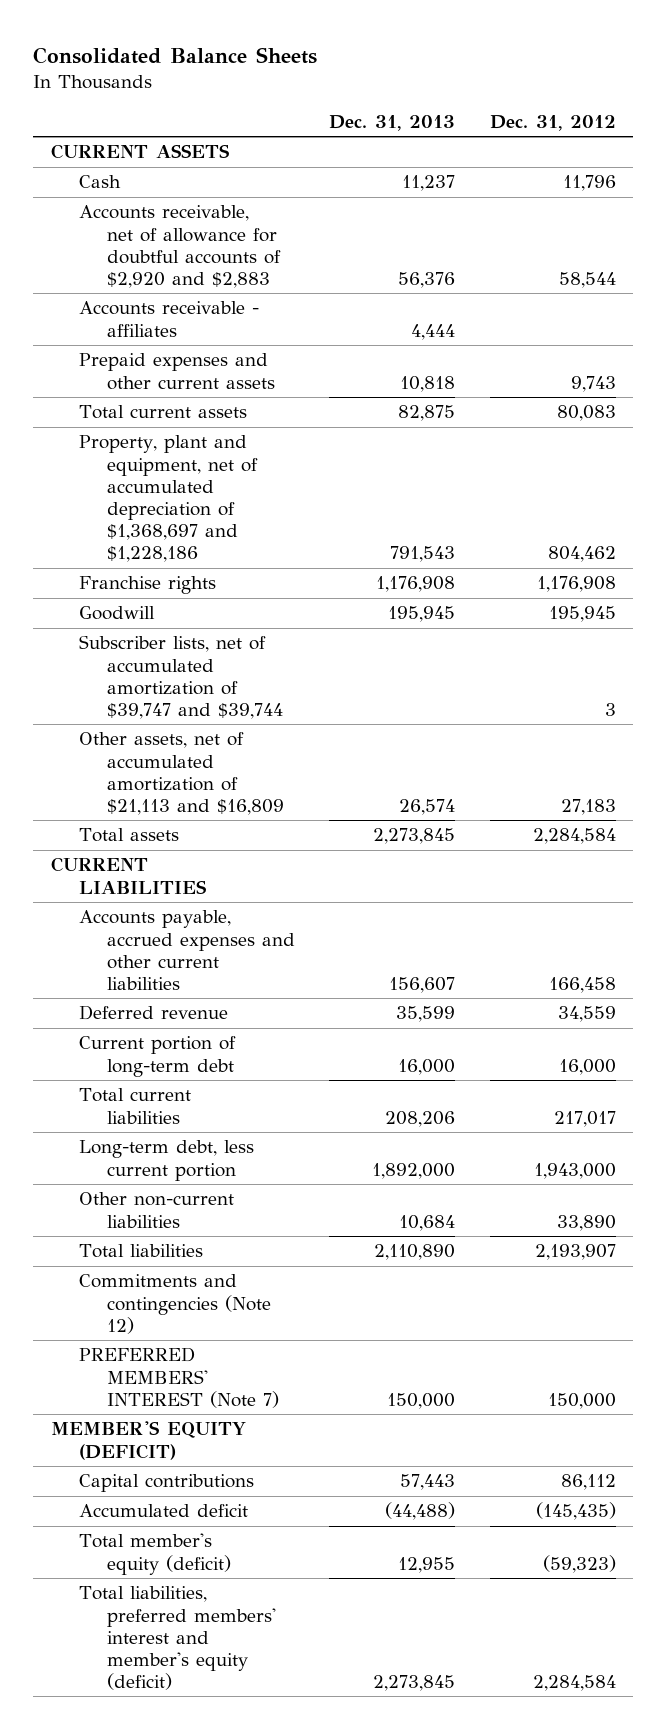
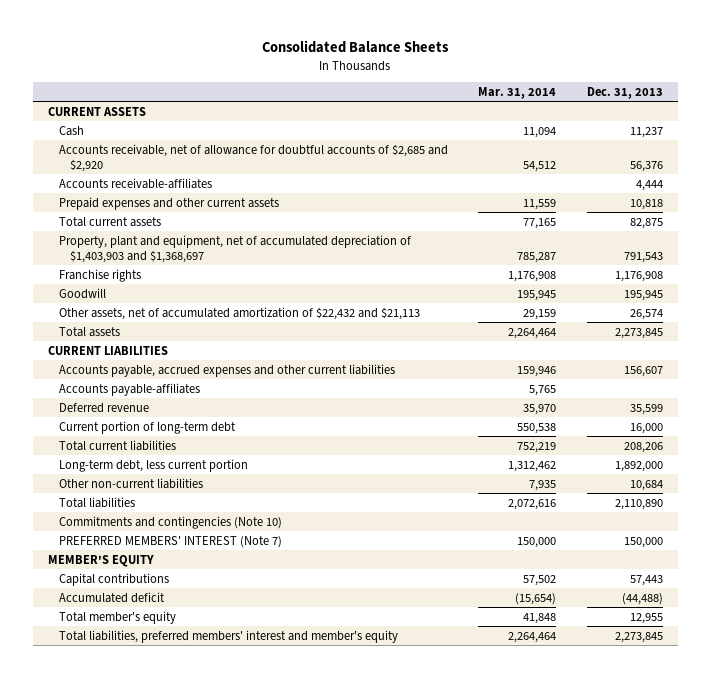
- | Dec. 31, 2013 | Dec. 31, 2012
+ | Mar. 31, 2014 | Dec. 31, 2013
- Accounts receivable, net of allowance for doubtful accounts of $2,920 and $2,883 | 56,376 | 58,544
- Accounts receivable - affiliates | 4,444 |
+ Accounts receivable, net of allowance for doubtful accounts of $2,685 and $2,920 | 54,512 | 56,376
+ Accounts receivable-affiliates | | 4,444
- Property, plant and equipment, net of accumulated depreciation of $1,368,697 and $1,228,186 | 791,543 | 804,462
+ Property, plant and equipment, net of accumulated depreciation of $1,403,903 and $1,368,697 | 785,287 | 791,543
- Subscriber lists, net of accumulated amortization of $39,747 and $39,744 | | 3
- Other assets, net of accumulated amortization of $21,113 and $16,809 | 26,574 | 27,183
+ Other assets, net of accumulated amortization of $22,432 and $21,113 | 29,159 | 26,574
+ Accounts payable-affiliates | 5,765 |
- Commitments and contingencies (Note 12)
+ Commitments and contingencies (Note 10)
- MEMBER'S EQUITY (DEFICIT)
+ MEMBER'S EQUITY
- Total member's equity (deficit) | 12,955 | (59,323)
- Total liabilities, preferred members' interest and member's equity (deficit) | 2,273,845 | 2,284,584
+ Total member's equity | 41,848 | 12,955
+ Total liabilities, preferred members' interest and member's equity | 2,264,464 | 2,273,845

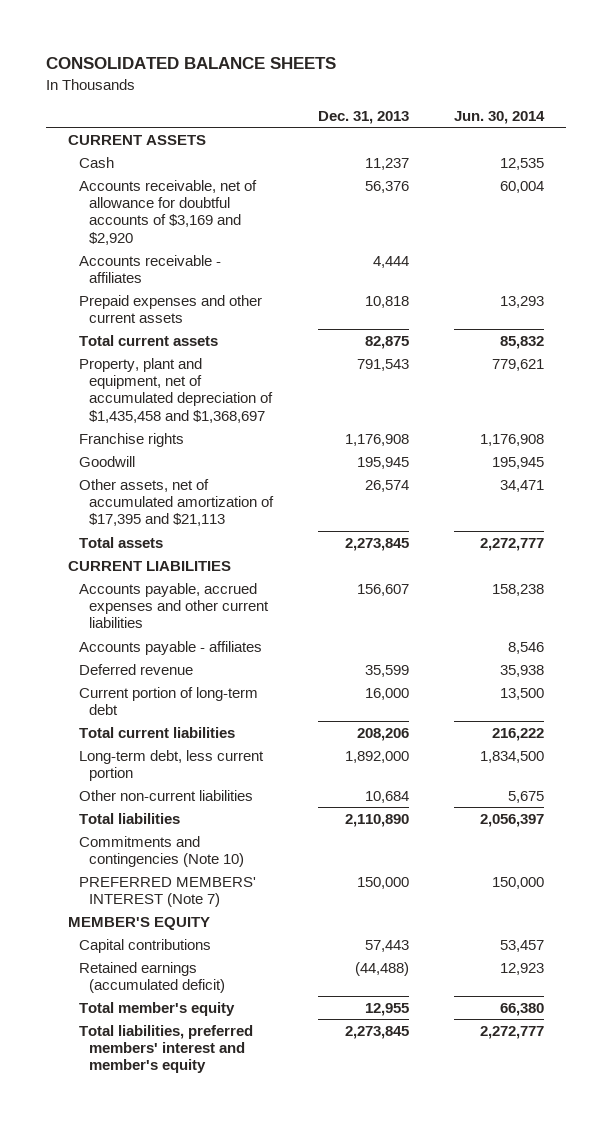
- Consolidated Balance Sheets
+ CONSOLIDATED BALANCE SHEETS
- | Mar. 31, 2014 | Dec. 31, 2013
+ | Dec. 31, 2013 | Jun. 30, 2014
- Accounts receivable, net of allowance for doubtful accounts of $2,685 and $2,920 | 54,512 | 56,376
- Accounts receivable-affiliates | | 4,444
+ Accounts receivable, net of allowance for doubtful accounts of $3,169 and $2,920 | 56,376 | 60,004
+ Accounts receivable - affiliates | 4,444 |
- Property, plant and equipment, net of accumulated depreciation of $1,403,903 and $1,368,697 | 785,287 | 791,543
+ Property, plant and equipment, net of accumulated depreciation of $1,435,458 and $1,368,697 | 791,543 | 779,621
- Other assets, net of accumulated amortization of $22,432 and $21,113 | 29,159 | 26,574
+ Other assets, net of accumulated amortization of $17,395 and $21,113 | 26,574 | 34,471
- Accounts payable-affiliates | 5,765 |
+ Accounts payable - affiliates | | 8,546
- Accumulated deficit | (15,654) | (44,488)
+ Retained earnings (accumulated deficit) | (44,488) | 12,923

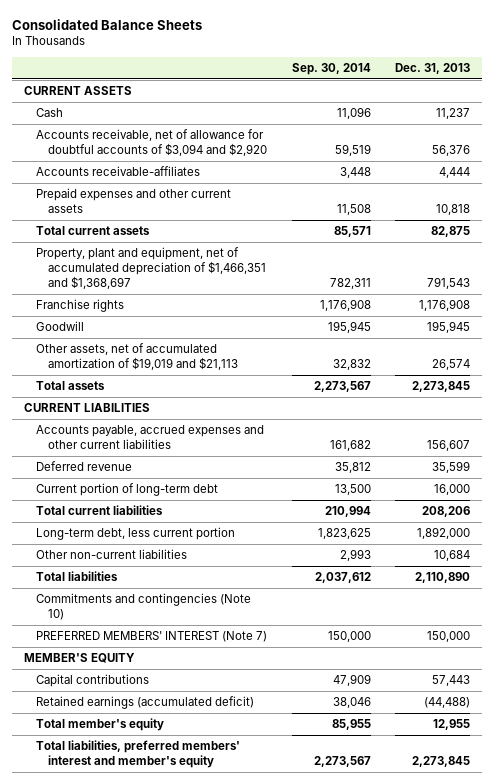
- CONSOLIDATED BALANCE SHEETS
+ Consolidated Balance Sheets
- | Dec. 31, 2013 | Jun. 30, 2014
+ | Sep. 30, 2014 | Dec. 31, 2013
- Accounts receivable, net of allowance for doubtful accounts of $3,169 and $2,920 | 56,376 | 60,004
- Accounts receivable - affiliates | 4,444 |
+ Accounts receivable, net of allowance for doubtful accounts of $3,094 and $2,920 | 59,519 | 56,376
+ Accounts receivable-affiliates | 3,448 | 4,444
- Property, plant and equipment, net of accumulated depreciation of $1,435,458 and $1,368,697 | 791,543 | 779,621
+ Property, plant and equipment, net of accumulated depreciation of $1,466,351 and $1,368,697 | 782,311 | 791,543
- Other assets, net of accumulated amortization of $17,395 and $21,113 | 26,574 | 34,471
+ Other assets, net of accumulated amortization of $19,019 and $21,113 | 32,832 | 26,574
- Accounts payable - affiliates | | 8,546

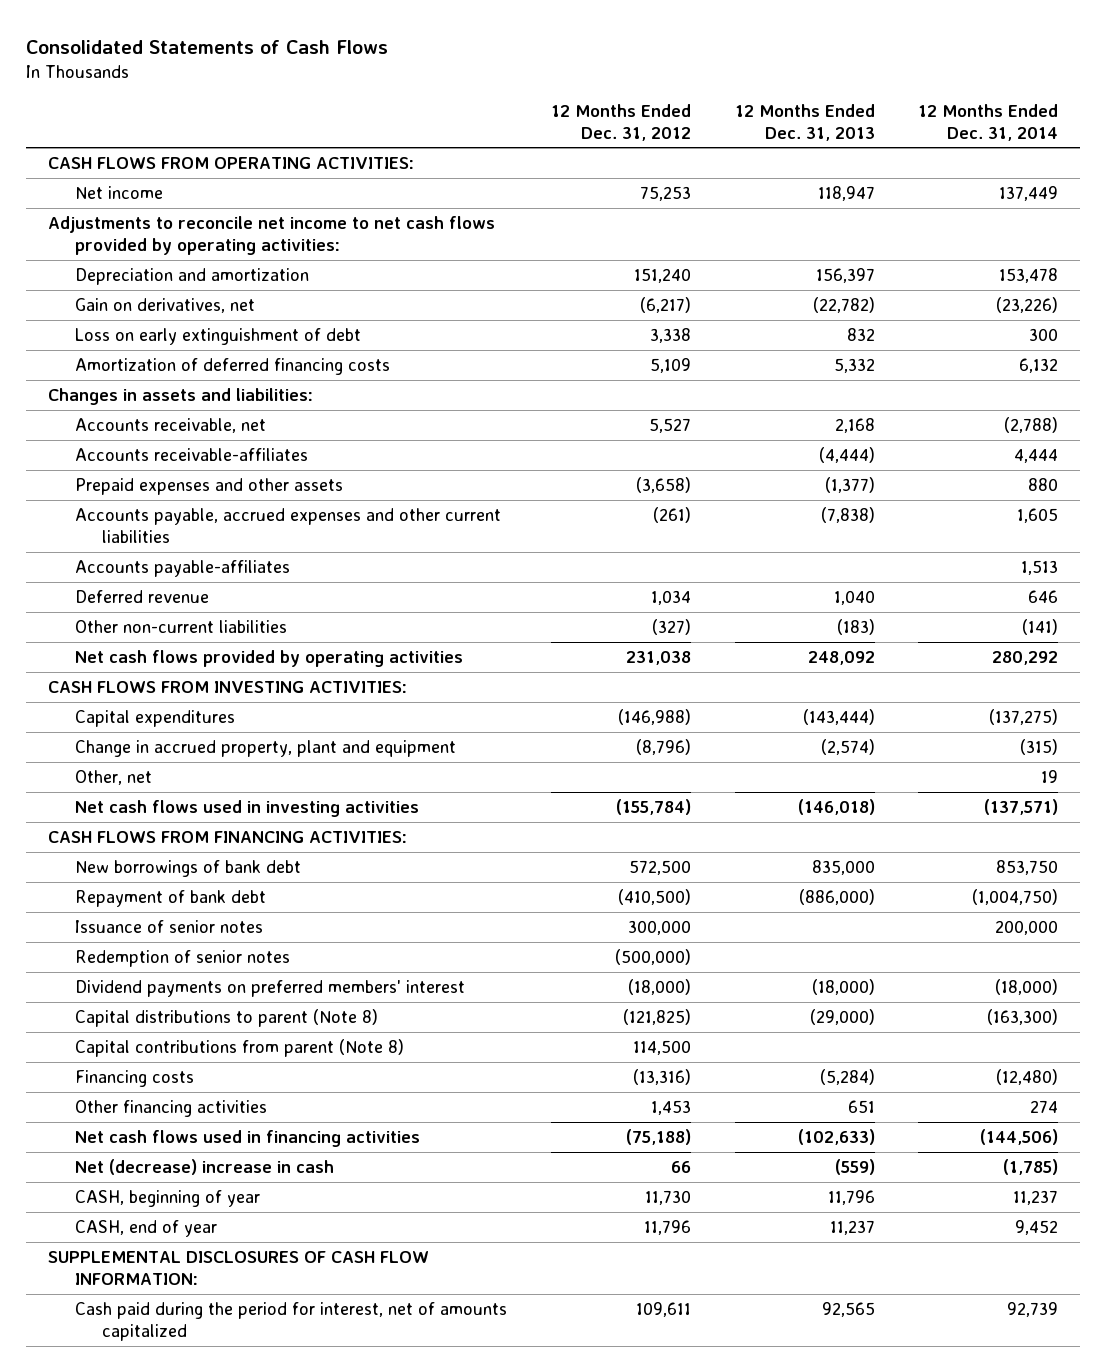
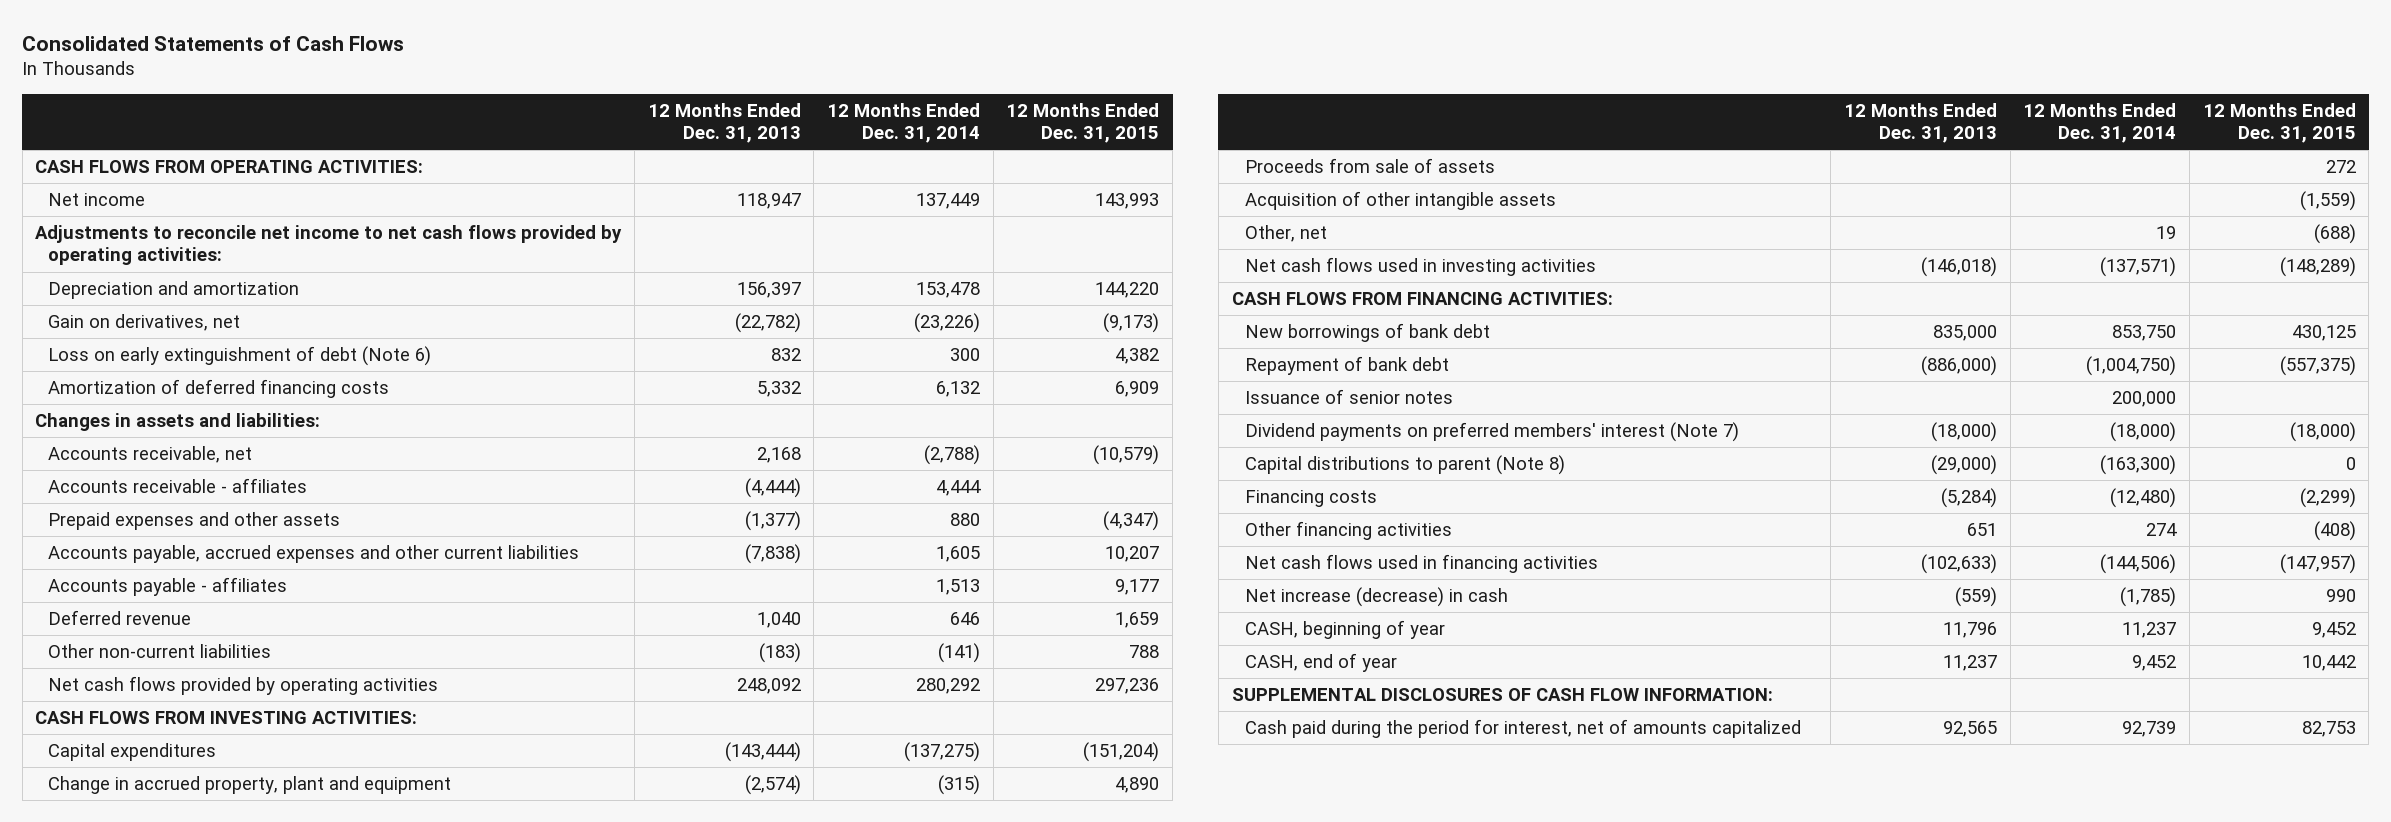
- | 12 Months Ended Dec. 31, 2012 | 12 Months Ended Dec. 31, 2013 | 12 Months Ended Dec. 31, 2014
+ | 12 Months Ended Dec. 31, 2013 | 12 Months Ended Dec. 31, 2014 | 12 Months Ended Dec. 31, 2015
- Loss on early extinguishment of debt | 3,338 | 832 | 300
+ Loss on early extinguishment of debt (Note 6) | 832 | 300 | 4,382
- Accounts receivable-affiliates | | (4,444) | 4,444
+ Accounts receivable - affiliates | (4,444) | 4,444 |
- Accounts payable-affiliates | | | 1,513
+ Accounts payable - affiliates | | 1,513 | 9,177
+ Proceeds from sale of assets | | | 272
+ Acquisition of other intangible assets | | | (1,559)
- Redemption of senior notes | (500,000) | |
- Dividend payments on preferred members' interest | (18,000) | (18,000) | (18,000)
+ Dividend payments on preferred members' interest (Note 7) | (18,000) | (18,000) | (18,000)
- Capital contributions from parent (Note 8) | 114,500 | |
- Net (decrease) increase in cash | 66 | (559) | (1,785)
+ Net increase (decrease) in cash | (559) | (1,785) | 990

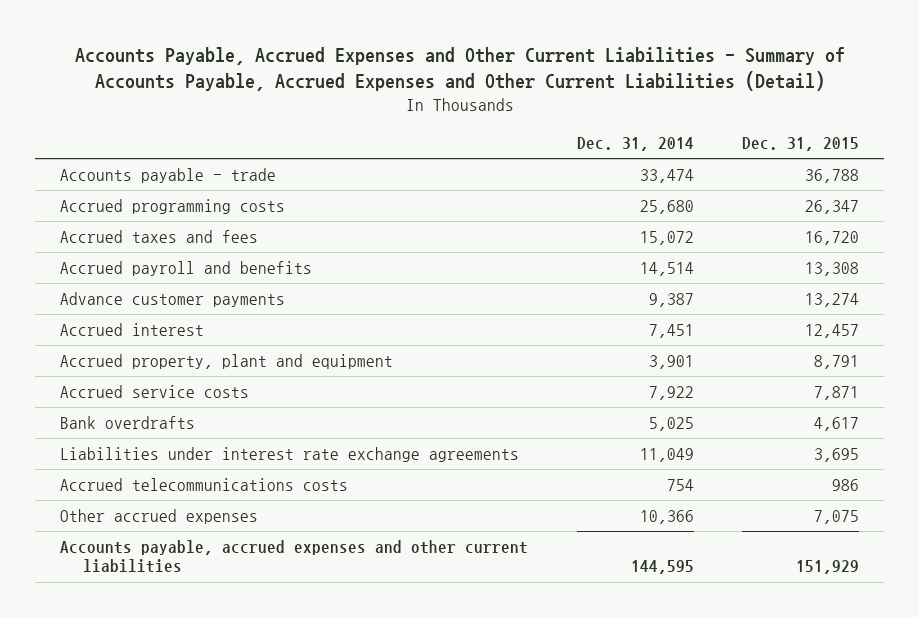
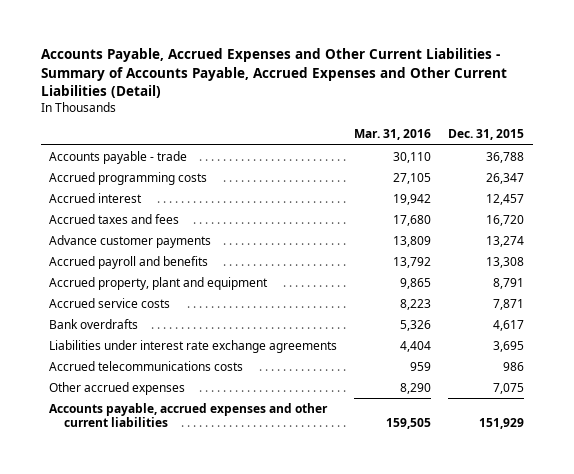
- | Dec. 31, 2014 | Dec. 31, 2015
+ | Mar. 31, 2016 | Dec. 31, 2015
moved up: Accrued interest | 19,942 | 12,457
moved down: Accrued payroll and benefits | 13,792 | 13,308

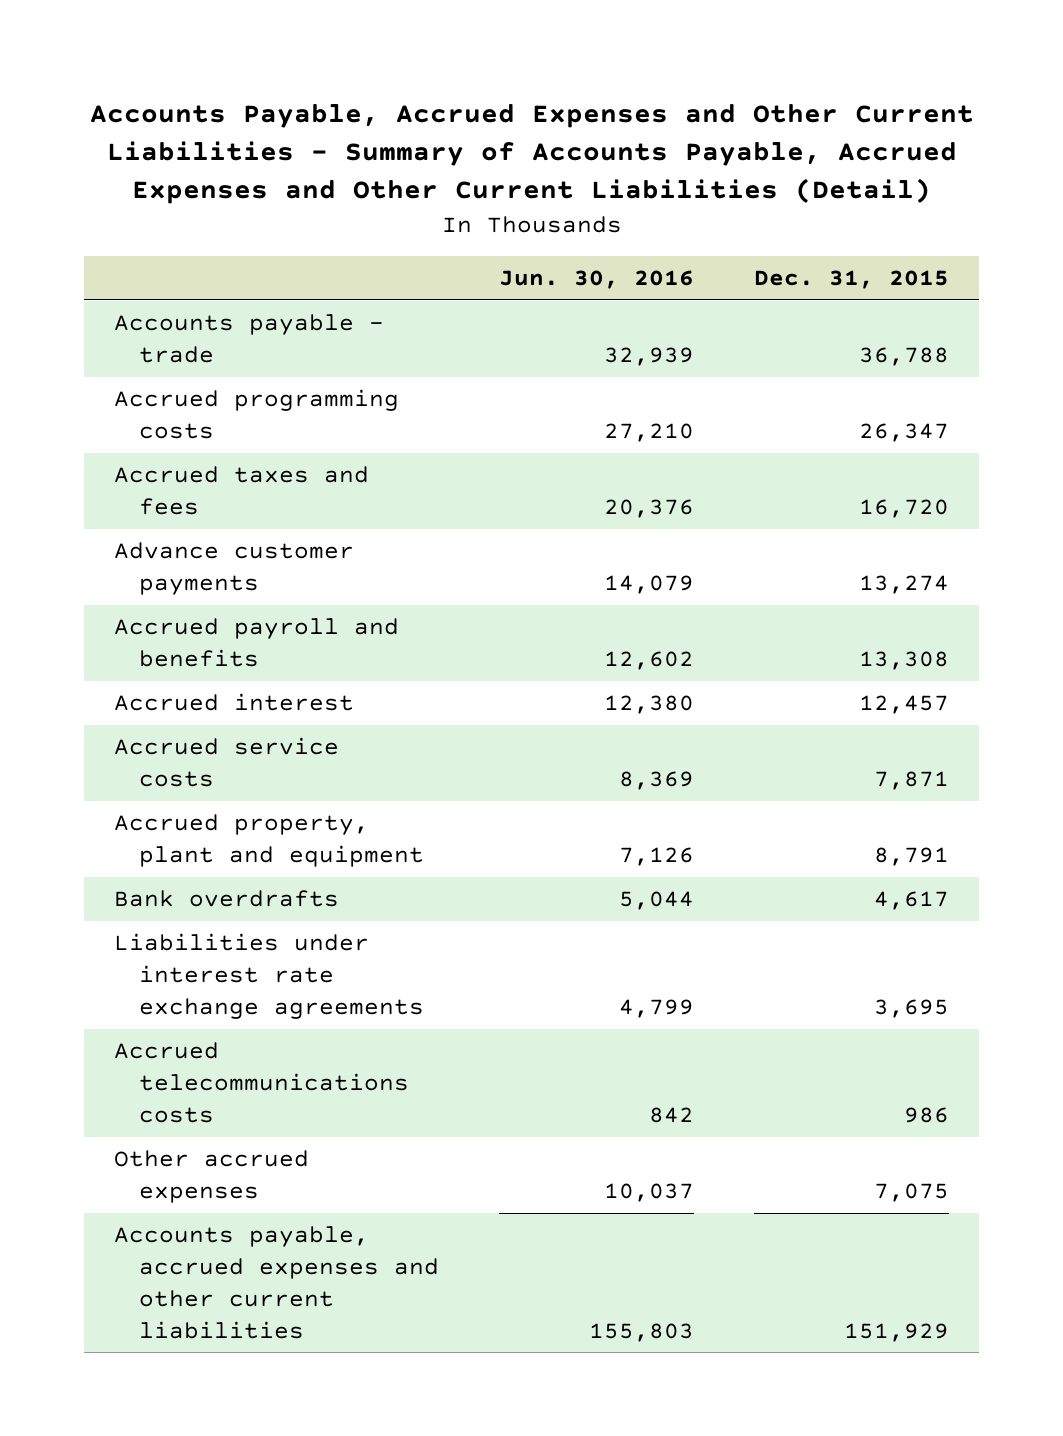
- | Mar. 31, 2016 | Dec. 31, 2015
+ | Jun. 30, 2016 | Dec. 31, 2015
moved down: Accrued interest | 12,380 | 12,457
moved down: Accrued property, plant and equipment | 7,126 | 8,791

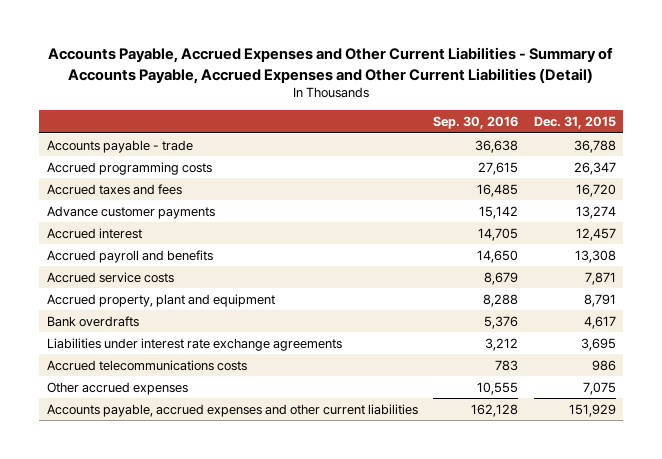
- | Jun. 30, 2016 | Dec. 31, 2015
+ | Sep. 30, 2016 | Dec. 31, 2015
moved down: Accrued payroll and benefits | 14,650 | 13,308

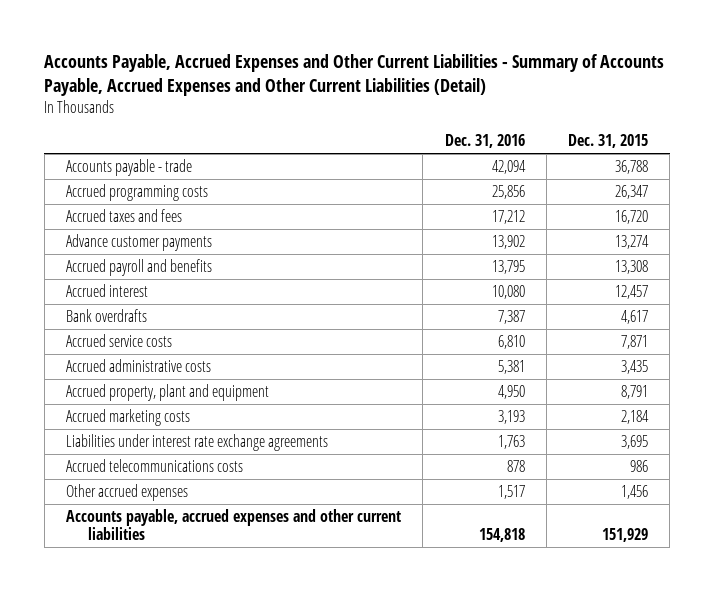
- | Sep. 30, 2016 | Dec. 31, 2015
+ | Dec. 31, 2016 | Dec. 31, 2015
moved down: Accrued interest | 10,080 | 12,457
moved up: Bank overdrafts | 7,387 | 4,617
+ Accrued administrative costs | 5,381 | 3,435
+ Accrued marketing costs | 3,193 | 2,184
- Other accrued expenses | 10,555 | 7,075
+ Other accrued expenses | 1,517 | 1,456

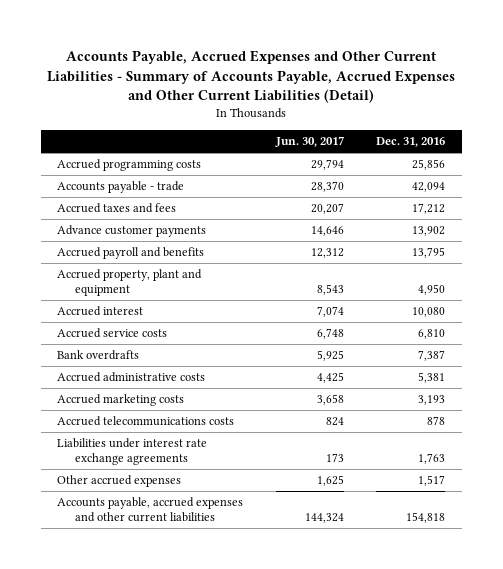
- | Dec. 31, 2016 | Dec. 31, 2015
+ | Jun. 30, 2017 | Dec. 31, 2016
moved down: Accounts payable - trade | 28,370 | 42,094
moved up: Accrued property, plant and equipment | 8,543 | 4,950
moved down: Bank overdrafts | 5,925 | 7,387
moved down: Liabilities under interest rate exchange agreements | 173 | 1,763

